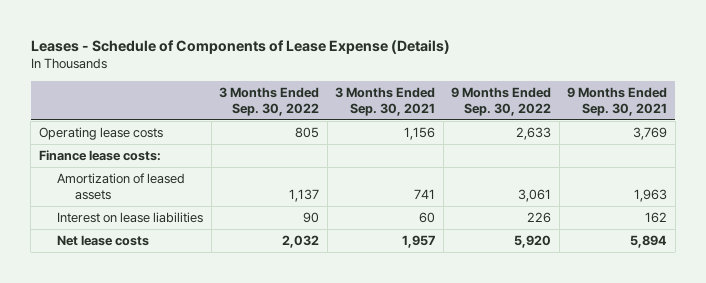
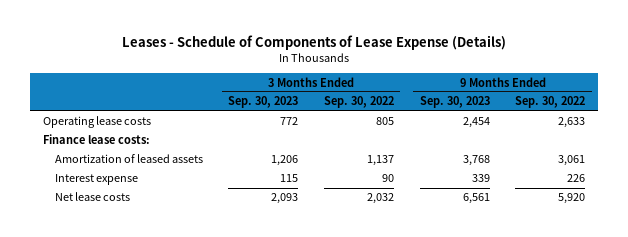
- | 3 Months Ended Sep. 30, 2022 | 3 Months Ended Sep. 30, 2021 | 9 Months Ended Sep. 30, 2022 | 9 Months Ended Sep. 30, 2021
+ | 3 Months Ended Sep. 30, 2023 | 3 Months Ended Sep. 30, 2022 | 9 Months Ended Sep. 30, 2023 | 9 Months Ended Sep. 30, 2022
- Interest on lease liabilities | 90 | 60 | 226 | 162
+ Interest expense | 115 | 90 | 339 | 226

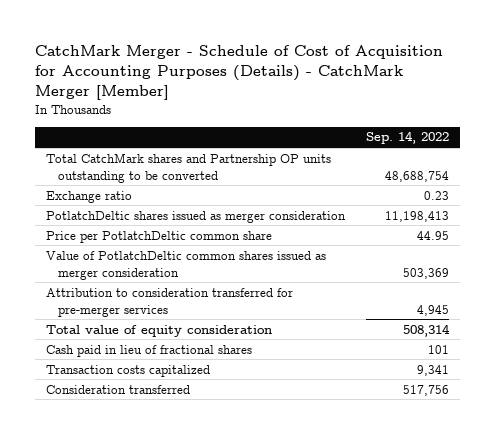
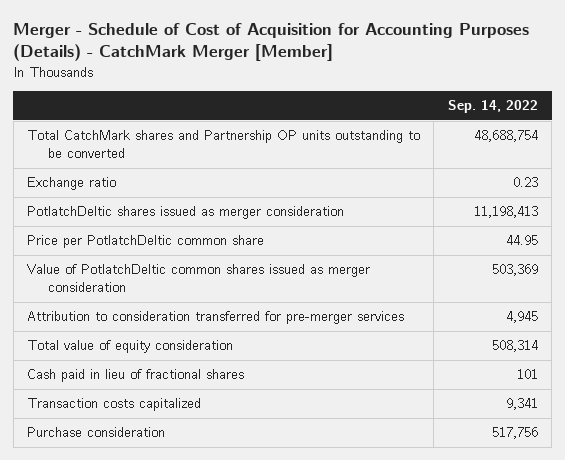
- CatchMark Merger - Schedule of Cost of Acquisition for Accounting Purposes (Details) - CatchMark Merger [Member]
+ Merger - Schedule of Cost of Acquisition for Accounting Purposes (Details) - CatchMark Merger [Member]
- Consideration transferred | 517,756
+ Purchase consideration | 517,756

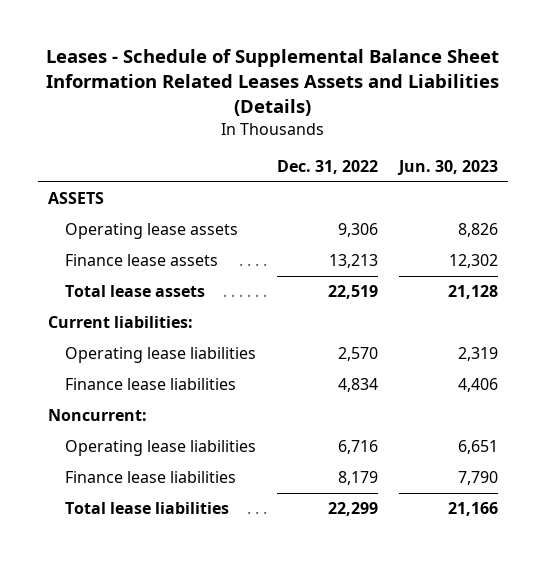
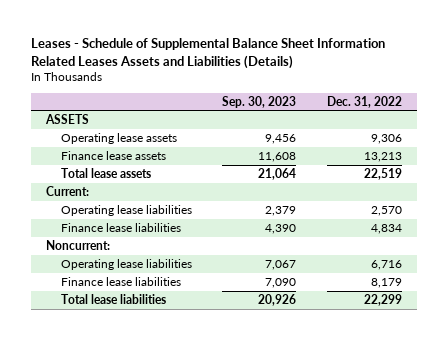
- | Dec. 31, 2022 | Jun. 30, 2023
+ | Sep. 30, 2023 | Dec. 31, 2022
- Current liabilities:
+ Current:

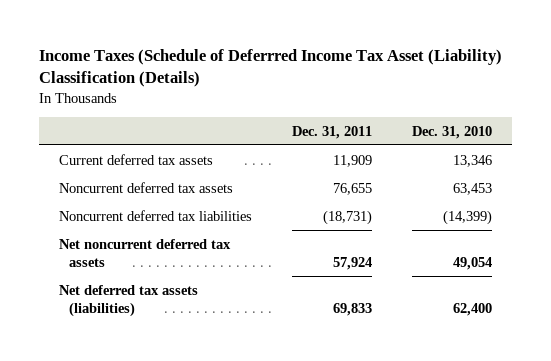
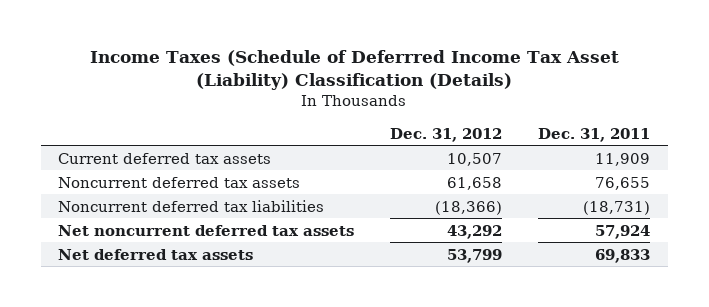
- | Dec. 31, 2011 | Dec. 31, 2010
+ | Dec. 31, 2012 | Dec. 31, 2011
- Net deferred tax assets (liabilities) | 69,833 | 62,400
+ Net deferred tax assets | 53,799 | 69,833

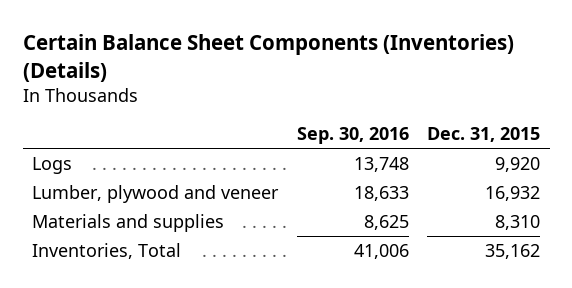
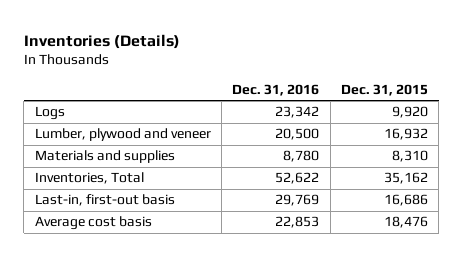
- Certain Balance Sheet Components (Inventories) (Details)
+ Inventories (Details)
- | Sep. 30, 2016 | Dec. 31, 2015
+ | Dec. 31, 2016 | Dec. 31, 2015
+ Last-in, first-out basis | 29,769 | 16,686
+ Average cost basis | 22,853 | 18,476

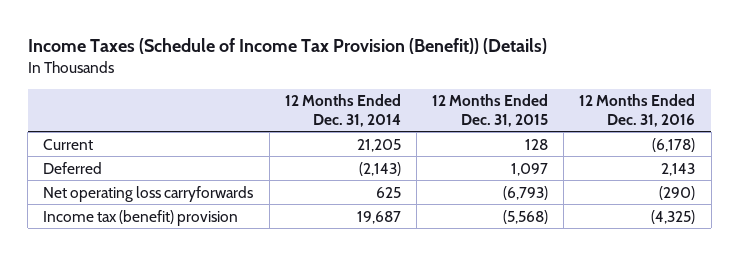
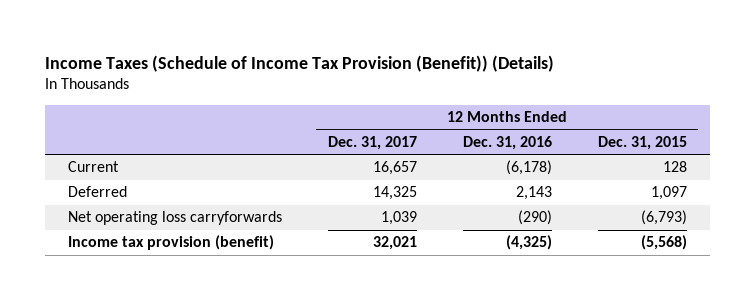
- | 12 Months Ended Dec. 31, 2014 | 12 Months Ended Dec. 31, 2015 | 12 Months Ended Dec. 31, 2016
+ | 12 Months Ended Dec. 31, 2017 | 12 Months Ended Dec. 31, 2016 | 12 Months Ended Dec. 31, 2015
- Income tax (benefit) provision | 19,687 | (5,568) | (4,325)
+ Income tax provision (benefit) | 32,021 | (4,325) | (5,568)

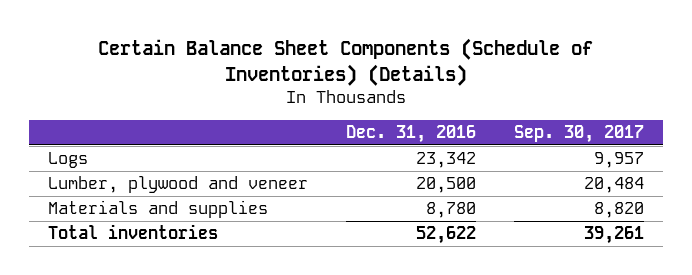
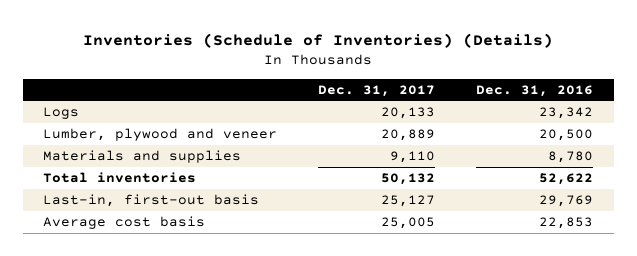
- Certain Balance Sheet Components (Schedule of Inventories) (Details)
+ Inventories (Schedule of Inventories) (Details)
- | Dec. 31, 2016 | Sep. 30, 2017
+ | Dec. 31, 2017 | Dec. 31, 2016
+ Last-in, first-out basis | 25,127 | 29,769
+ Average cost basis | 25,005 | 22,853

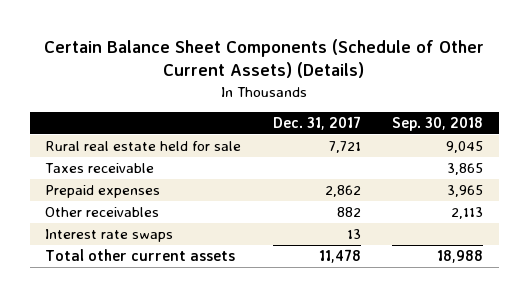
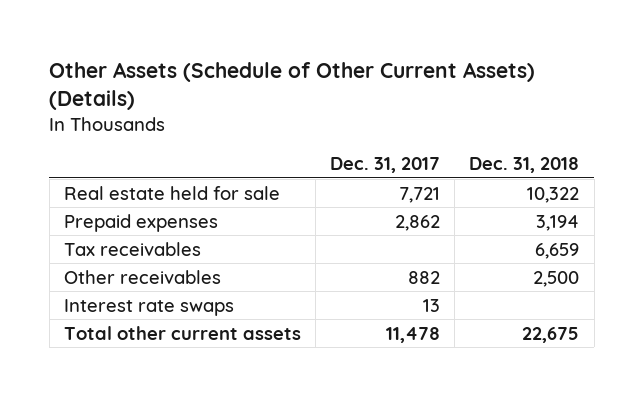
- Certain Balance Sheet Components (Schedule of Other Current Assets) (Details)
+ Other Assets (Schedule of Other Current Assets) (Details)
- | Dec. 31, 2017 | Sep. 30, 2018
+ | Dec. 31, 2017 | Dec. 31, 2018
- Rural real estate held for sale | 7,721 | 9,045
- Taxes receivable | | 3,865
+ Real estate held for sale | 7,721 | 10,322
+ Tax receivables | | 6,659

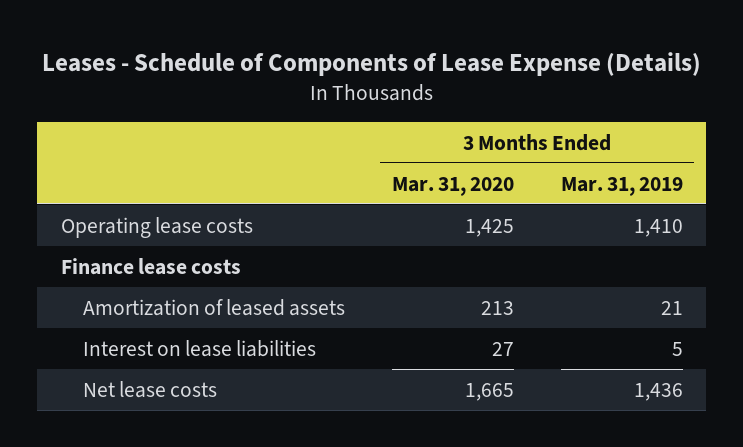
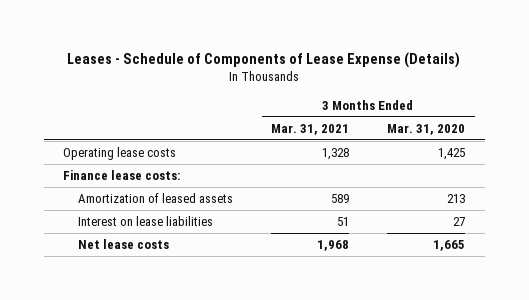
- | 3 Months Ended Mar. 31, 2020 | 3 Months Ended Mar. 31, 2019
+ | 3 Months Ended Mar. 31, 2021 | 3 Months Ended Mar. 31, 2020
- Finance lease costs
+ Finance lease costs:

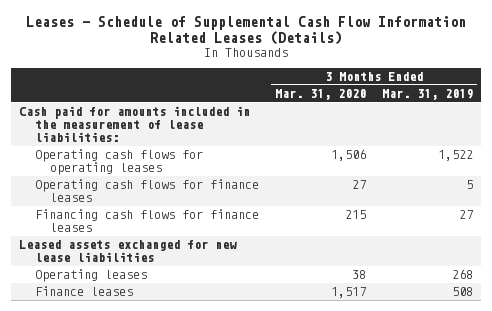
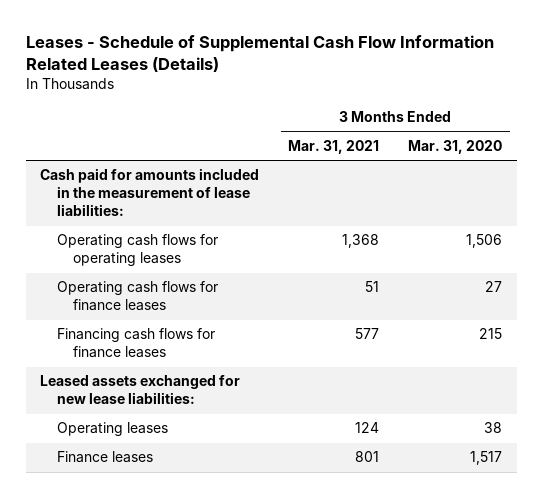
- | 3 Months Ended Mar. 31, 2020 | 3 Months Ended Mar. 31, 2019
+ | 3 Months Ended Mar. 31, 2021 | 3 Months Ended Mar. 31, 2020
- Leased assets exchanged for new lease liabilities
+ Leased assets exchanged for new lease liabilities:

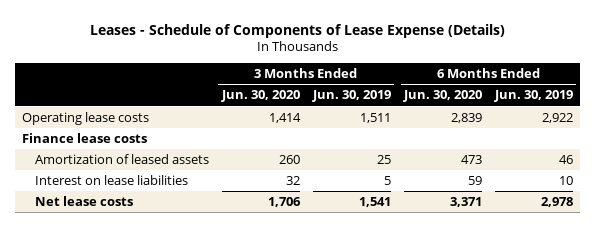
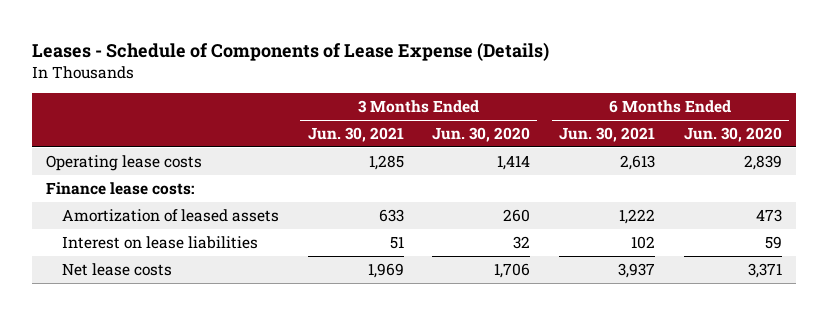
- | 3 Months Ended Jun. 30, 2020 | 3 Months Ended Jun. 30, 2019 | 6 Months Ended Jun. 30, 2020 | 6 Months Ended Jun. 30, 2019
+ | 3 Months Ended Jun. 30, 2021 | 3 Months Ended Jun. 30, 2020 | 6 Months Ended Jun. 30, 2021 | 6 Months Ended Jun. 30, 2020
- Finance lease costs
+ Finance lease costs:

